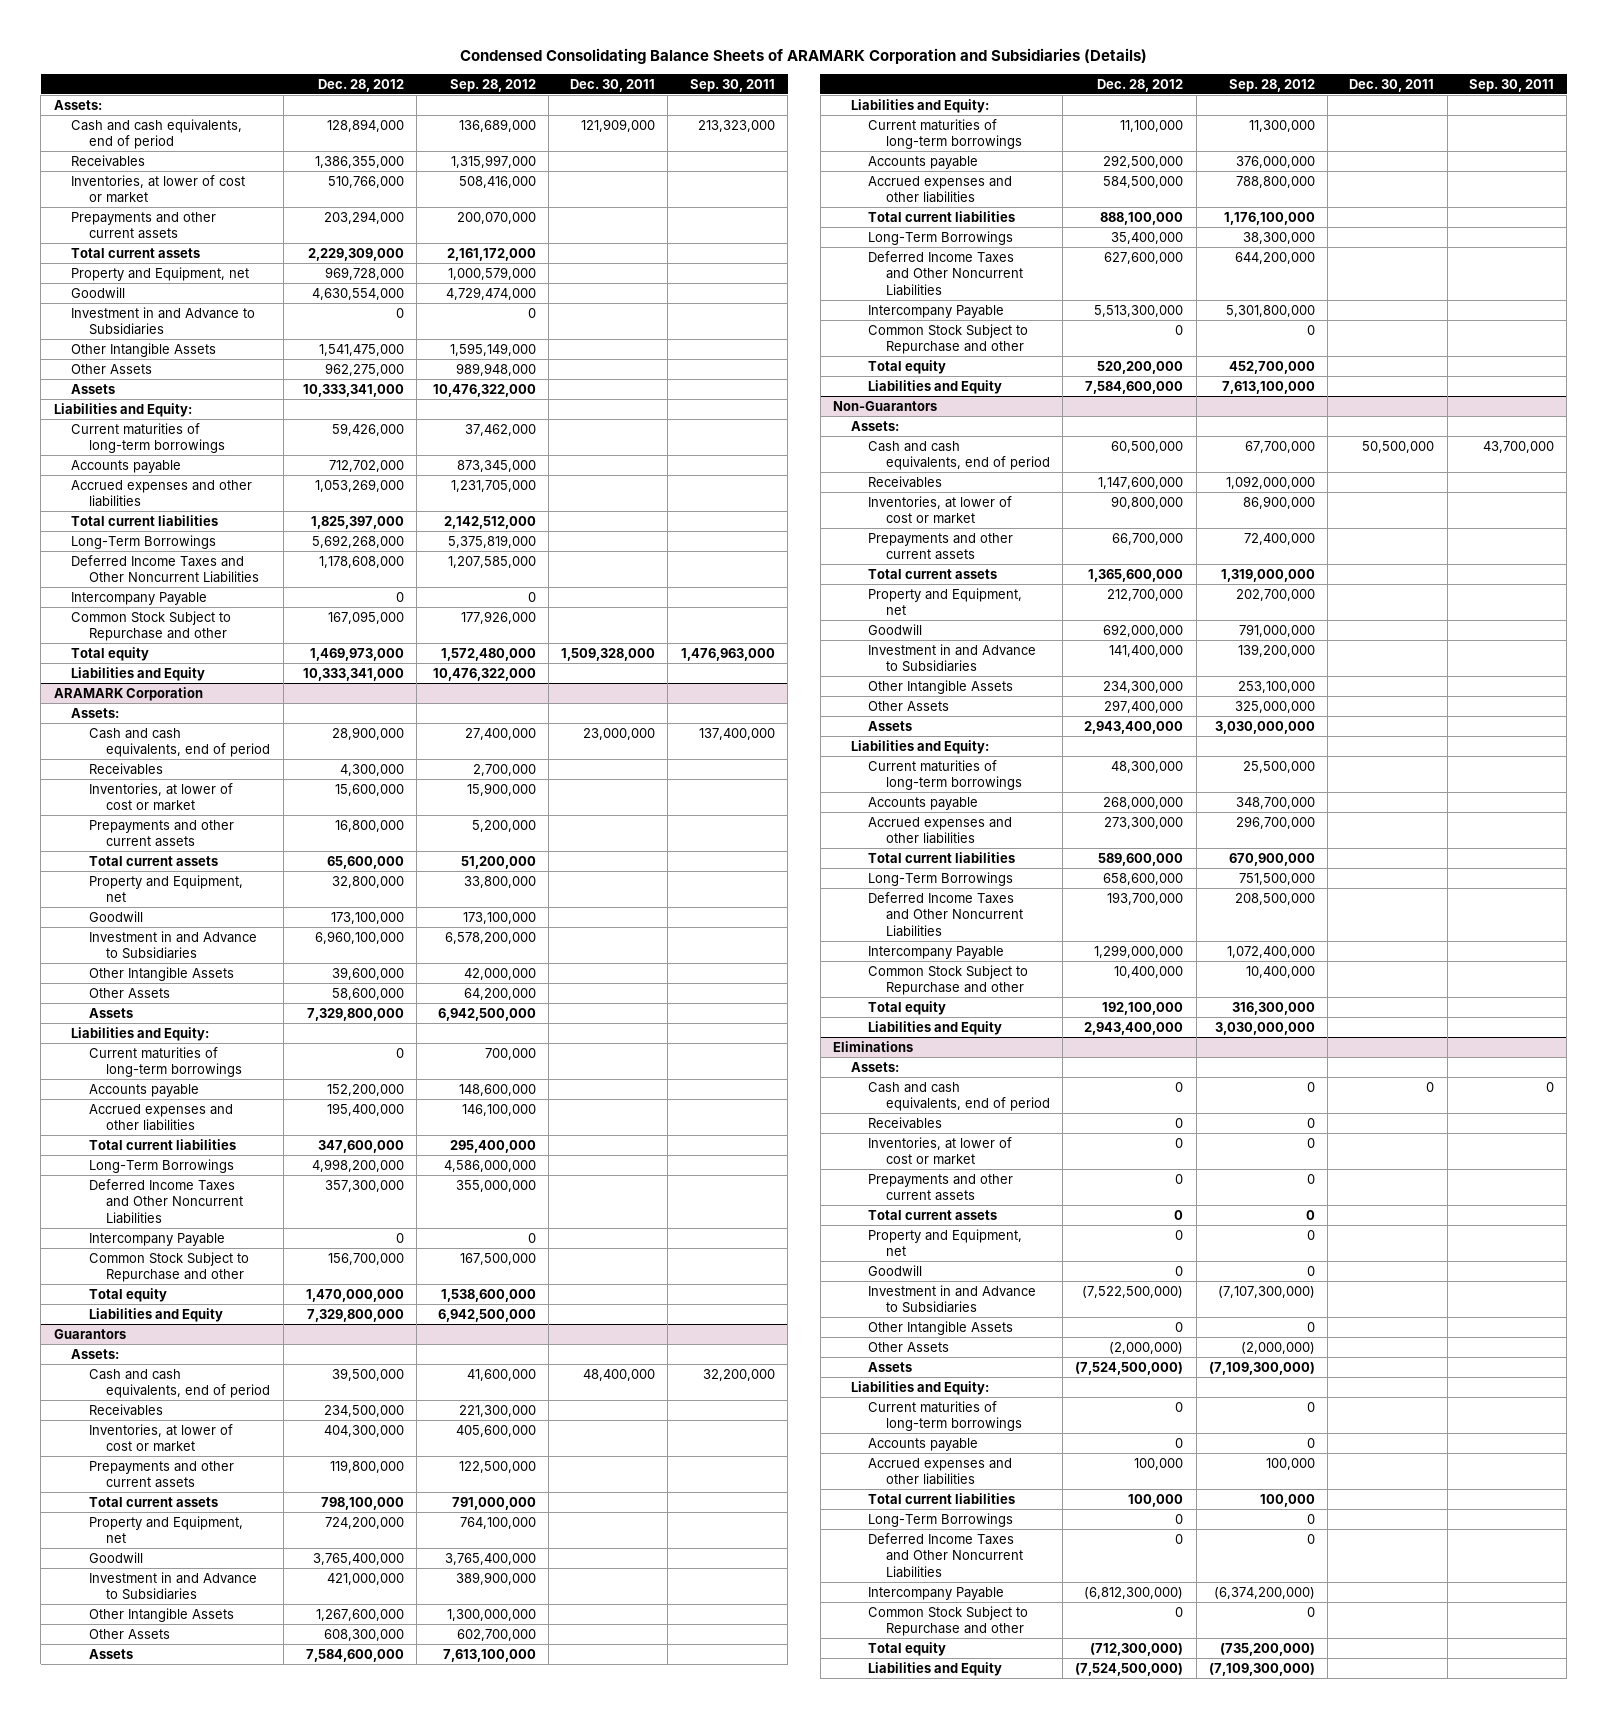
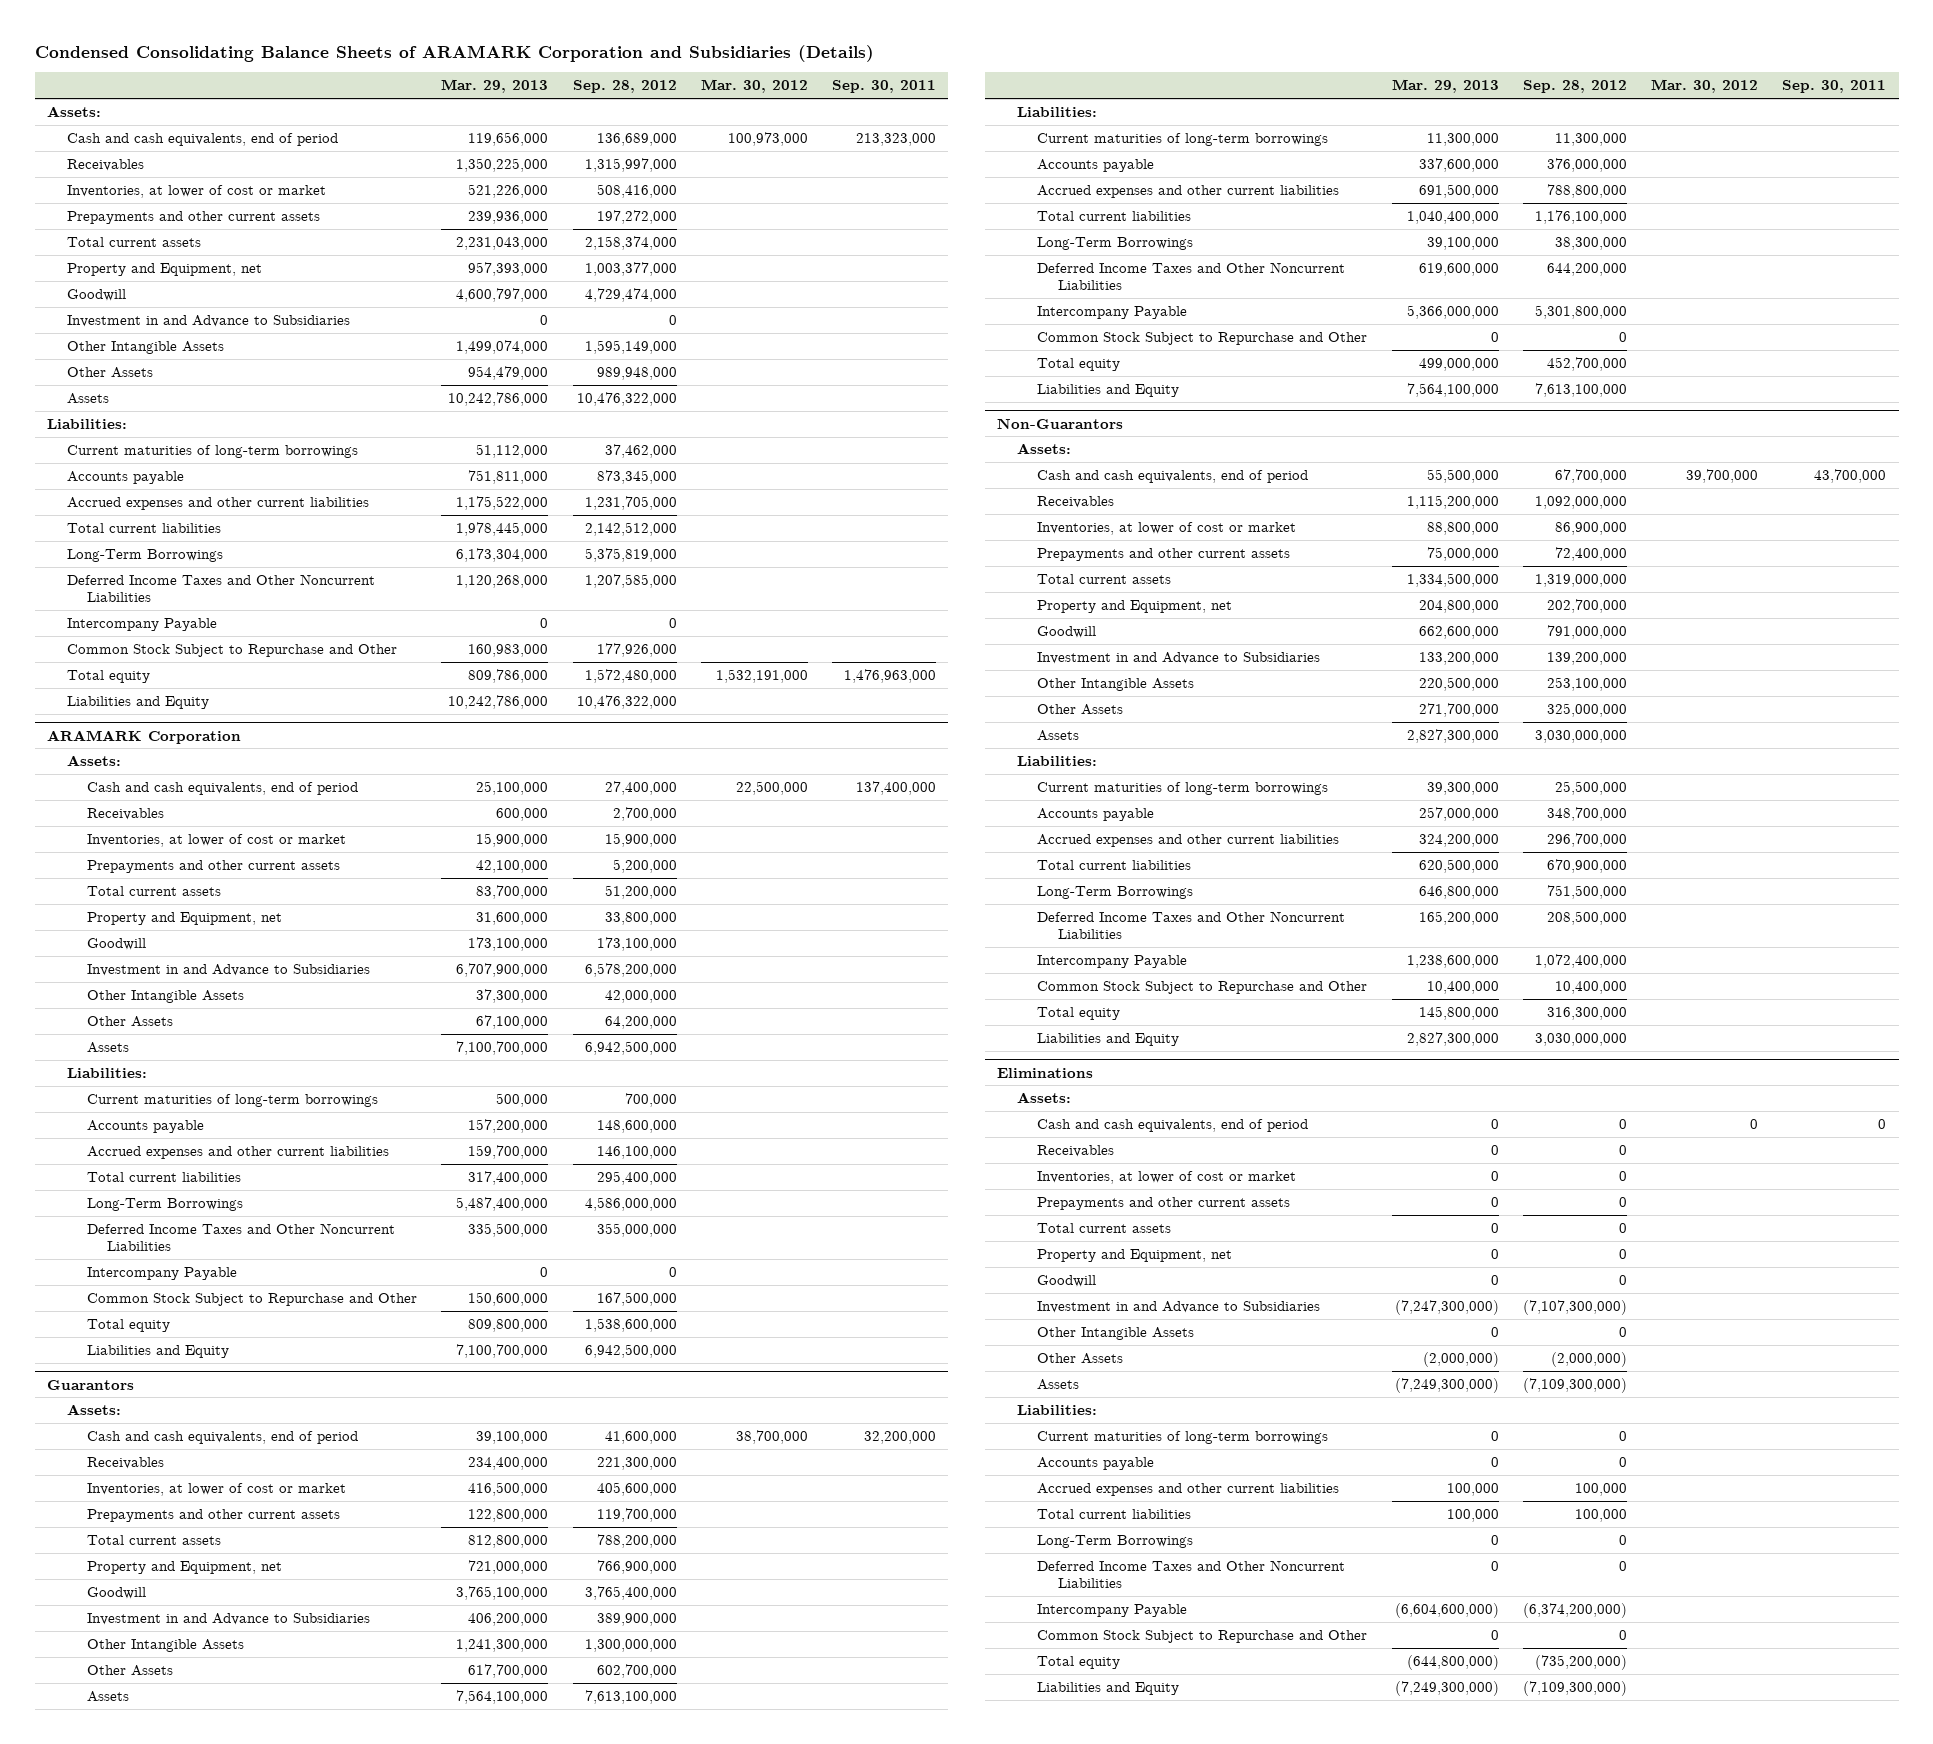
- | Dec. 28, 2012 | Sep. 28, 2012 | Dec. 30, 2011 | Sep. 30, 2011
+ | Mar. 29, 2013 | Sep. 28, 2012 | Mar. 30, 2012 | Sep. 30, 2011
- Prepayments and other current assets | 203,294,000 | 200,070,000 | |
- Total current assets | 2,229,309,000 | 2,161,172,000 | |
- Property and Equipment, net | 969,728,000 | 1,000,579,000 | |
+ Prepayments and other current assets | 239,936,000 | 197,272,000 | |
+ Total current assets | 2,231,043,000 | 2,158,374,000 | |
+ Property and Equipment, net | 957,393,000 | 1,003,377,000 | |
- Liabilities and Equity:
+ Liabilities:
- Accrued expenses and other liabilities | 1,053,269,000 | 1,231,705,000 | |
+ Accrued expenses and other current liabilities | 1,175,522,000 | 1,231,705,000 | |
- Common Stock Subject to Repurchase and other | 167,095,000 | 177,926,000 | |
+ Common Stock Subject to Repurchase and Other | 160,983,000 | 177,926,000 | |
@ ARAMARK Corporation
- Liabilities and Equity:
+ Liabilities:
- Accrued expenses and other liabilities | 195,400,000 | 146,100,000 | |
+ Accrued expenses and other current liabilities | 159,700,000 | 146,100,000 | |
- Common Stock Subject to Repurchase and other | 156,700,000 | 167,500,000 | |
+ Common Stock Subject to Repurchase and Other | 150,600,000 | 167,500,000 | |
@ Guarantors
- Prepayments and other current assets | 119,800,000 | 122,500,000 | |
- Total current assets | 798,100,000 | 791,000,000 | |
- Property and Equipment, net | 724,200,000 | 764,100,000 | |
+ Prepayments and other current assets | 122,800,000 | 119,700,000 | |
+ Total current assets | 812,800,000 | 788,200,000 | |
+ Property and Equipment, net | 721,000,000 | 766,900,000 | |
- Liabilities and Equity:
+ Liabilities:
- Accrued expenses and other liabilities | 584,500,000 | 788,800,000 | |
+ Accrued expenses and other current liabilities | 691,500,000 | 788,800,000 | |
- Common Stock Subject to Repurchase and other | 0 | 0 | |
+ Common Stock Subject to Repurchase and Other | 0 | 0 | |
@ Non-Guarantors
- Liabilities and Equity:
+ Liabilities:
- Accrued expenses and other liabilities | 273,300,000 | 296,700,000 | |
+ Accrued expenses and other current liabilities | 324,200,000 | 296,700,000 | |
- Common Stock Subject to Repurchase and other | 10,400,000 | 10,400,000 | |
+ Common Stock Subject to Repurchase and Other | 10,400,000 | 10,400,000 | |
@ Eliminations
- Liabilities and Equity:
+ Liabilities:
- Accrued expenses and other liabilities | 100,000 | 100,000 | |
+ Accrued expenses and other current liabilities | 100,000 | 100,000 | |
- Common Stock Subject to Repurchase and other | 0 | 0 | |
+ Common Stock Subject to Repurchase and Other | 0 | 0 | |

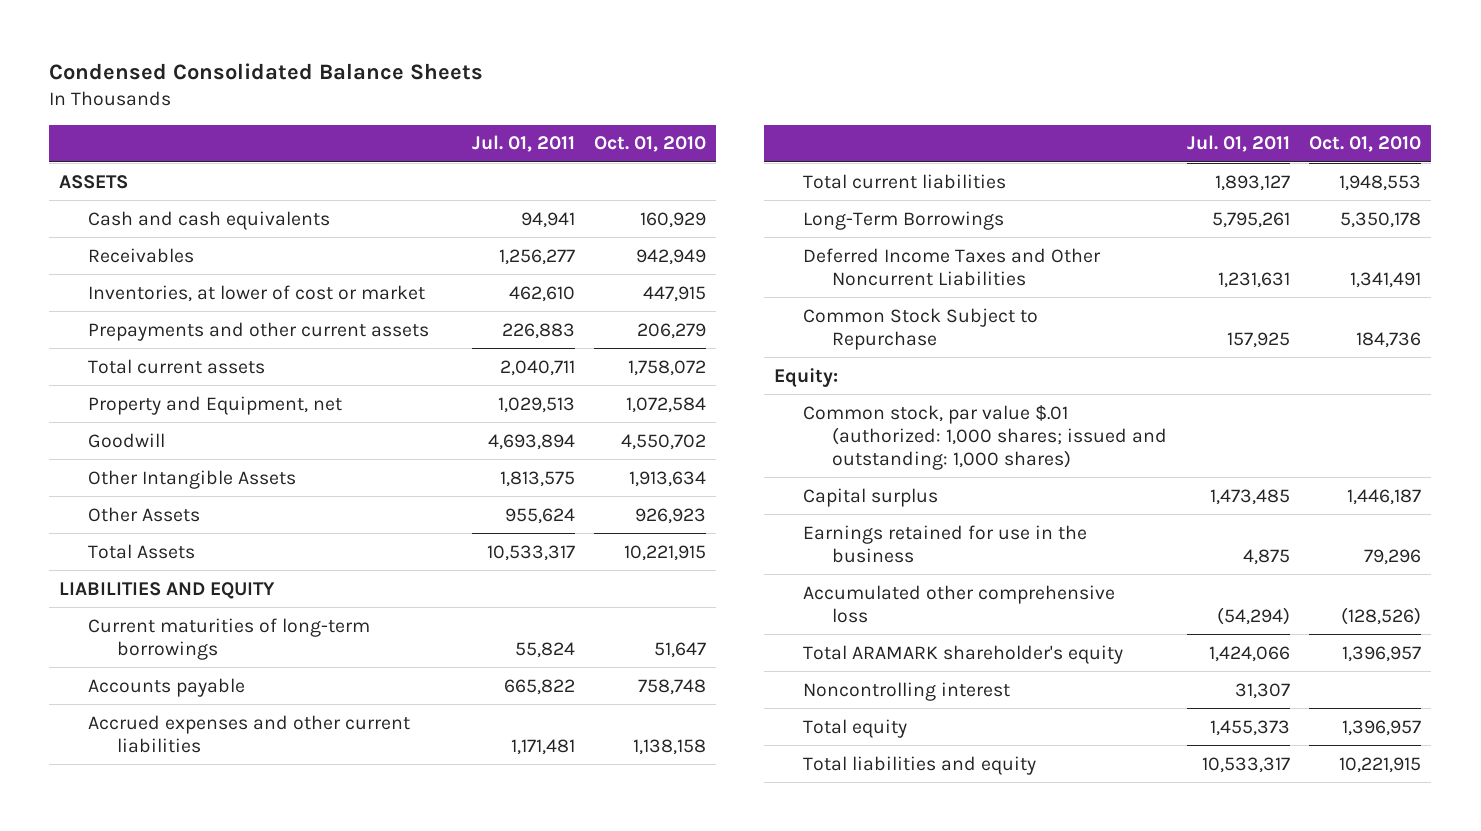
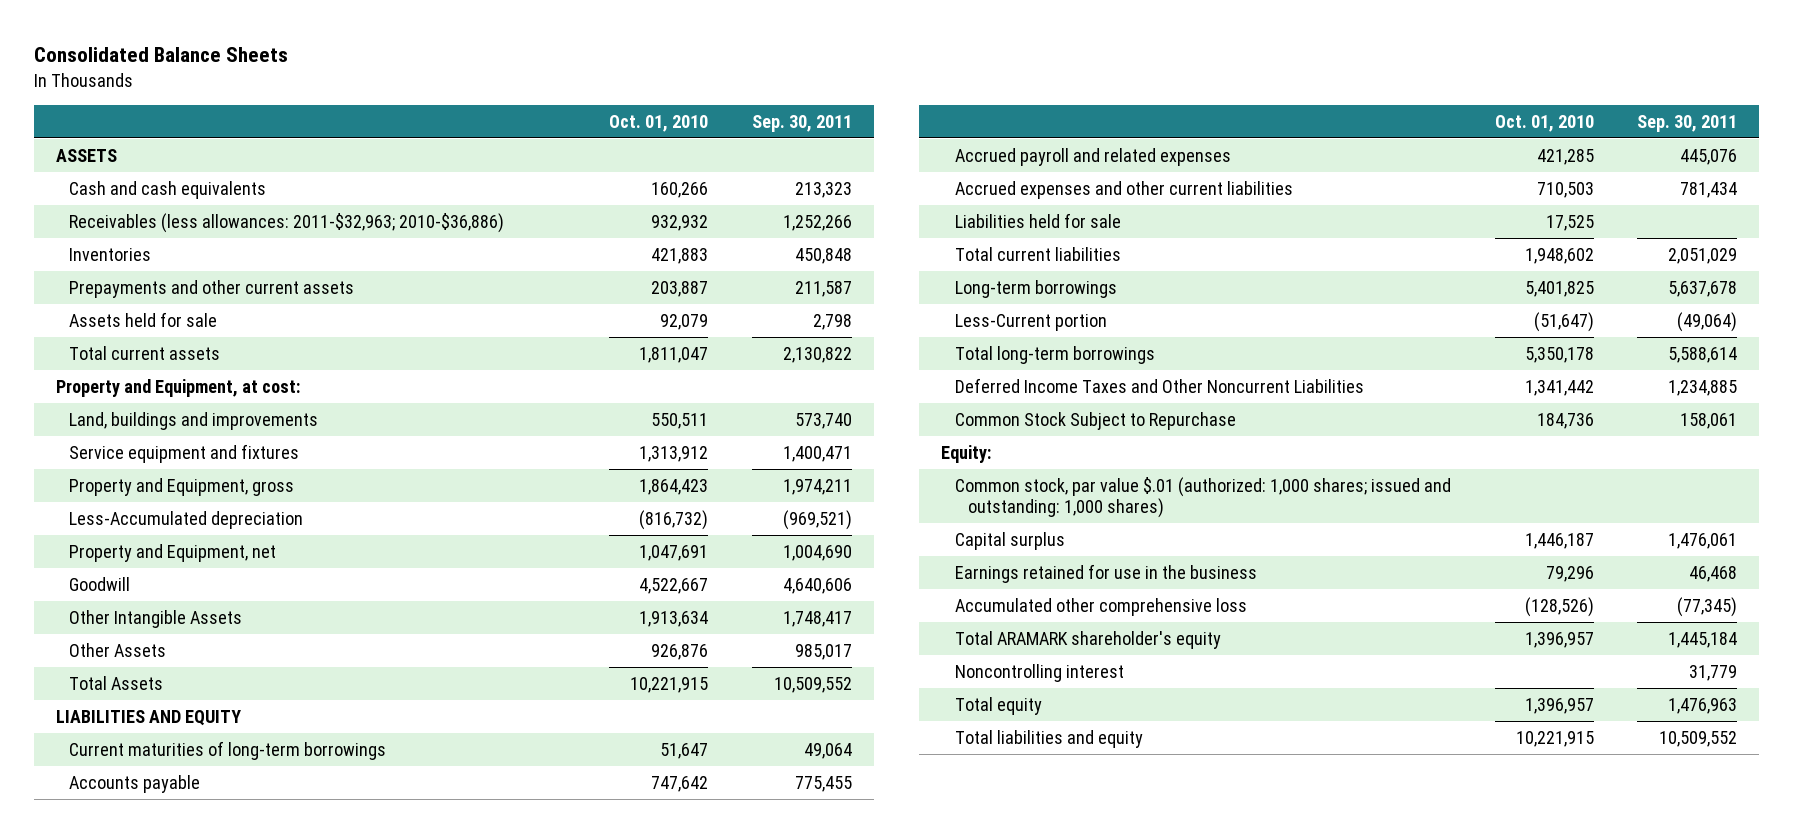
- Condensed Consolidated Balance Sheets
+ Consolidated Balance Sheets
- | Jul. 01, 2011 | Oct. 01, 2010
+ | Oct. 01, 2010 | Sep. 30, 2011
- Cash and cash equivalents | 94,941 | 160,929
- Receivables | 1,256,277 | 942,949
- Inventories, at lower of cost or market | 462,610 | 447,915
- Prepayments and other current assets | 226,883 | 206,279
- Total current assets | 2,040,711 | 1,758,072
- Property and Equipment, net | 1,029,513 | 1,072,584
- Goodwill | 4,693,894 | 4,550,702
+ Cash and cash equivalents | 160,266 | 213,323
+ Receivables (less allowances: 2011-$32,963; 2010-$36,886) | 932,932 | 1,252,266
+ Inventories | 421,883 | 450,848
+ Prepayments and other current assets | 203,887 | 211,587
+ Assets held for sale | 92,079 | 2,798
+ Total current assets | 1,811,047 | 2,130,822
+ Property and Equipment, at cost:
+ Land, buildings and improvements | 550,511 | 573,740
+ Service equipment and fixtures | 1,313,912 | 1,400,471
+ Property and Equipment, gross | 1,864,423 | 1,974,211
+ Less-Accumulated depreciation | (816,732) | (969,521)
+ Property and Equipment, net | 1,047,691 | 1,004,690
+ Goodwill | 4,522,667 | 4,640,606
- Other Assets | 955,624 | 926,923
+ Other Assets | 926,876 | 985,017
- Accounts payable | 665,822 | 758,748
- Accrued expenses and other current liabilities | 1,171,481 | 1,138,158
- Total current liabilities | 1,893,127 | 1,948,553
- Long-Term Borrowings | 5,795,261 | 5,350,178
- Deferred Income Taxes and Other Noncurrent Liabilities | 1,231,631 | 1,341,491
+ Accounts payable | 747,642 | 775,455
+ Accrued payroll and related expenses | 421,285 | 445,076
+ Accrued expenses and other current liabilities | 710,503 | 781,434
+ Liabilities held for sale | 17,525 |
+ Total current liabilities | 1,948,602 | 2,051,029
+ Long-term borrowings | 5,401,825 | 5,637,678
+ Less-Current portion | (51,647) | (49,064)
+ Total long-term borrowings | 5,350,178 | 5,588,614
+ Deferred Income Taxes and Other Noncurrent Liabilities | 1,341,442 | 1,234,885

